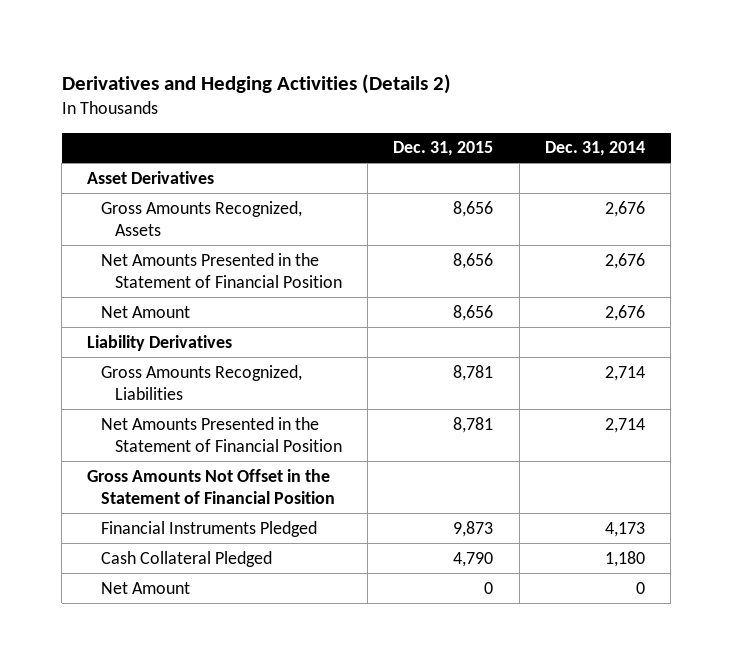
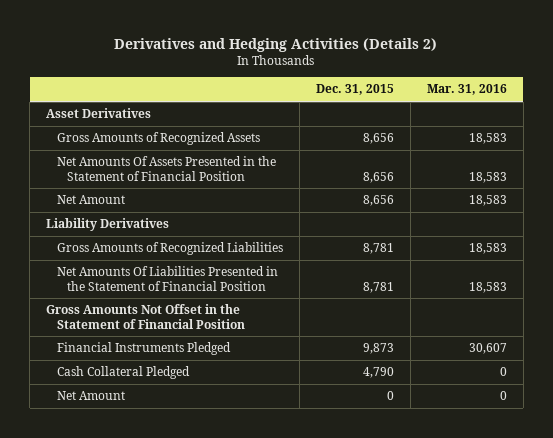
- | Dec. 31, 2015 | Dec. 31, 2014
+ | Dec. 31, 2015 | Mar. 31, 2016
- Gross Amounts Recognized, Assets | 8,656 | 2,676
- Net Amounts Presented in the Statement of Financial Position | 8,656 | 2,676
+ Gross Amounts of Recognized Assets | 8,656 | 18,583
+ Net Amounts Of Assets Presented in the Statement of Financial Position | 8,656 | 18,583
- Gross Amounts Recognized, Liabilities | 8,781 | 2,714
- Net Amounts Presented in the Statement of Financial Position | 8,781 | 2,714
+ Gross Amounts of Recognized Liabilities | 8,781 | 18,583
+ Net Amounts Of Liabilities Presented in the Statement of Financial Position | 8,781 | 18,583

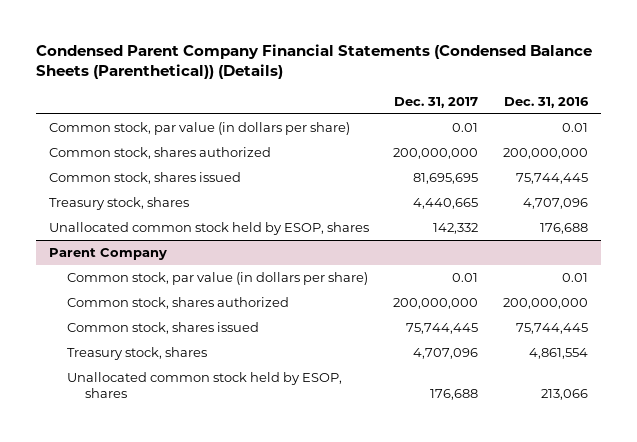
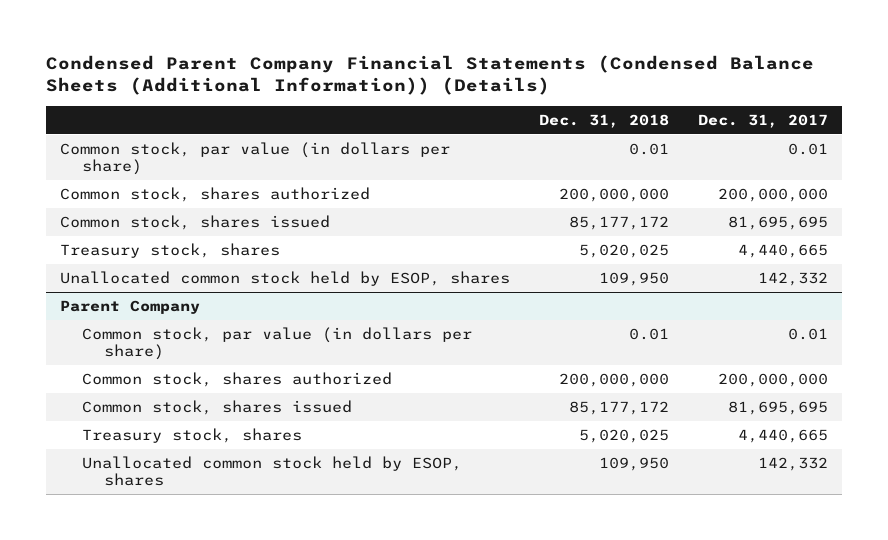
- Condensed Parent Company Financial Statements (Condensed Balance Sheets (Parenthetical)) (Details)
+ Condensed Parent Company Financial Statements (Condensed Balance Sheets (Additional Information)) (Details)
- | Dec. 31, 2017 | Dec. 31, 2016
+ | Dec. 31, 2018 | Dec. 31, 2017
@ Parent Company
- Common stock, shares issued | 75,744,445 | 75,744,445
- Treasury stock, shares | 4,707,096 | 4,861,554
- Unallocated common stock held by ESOP, shares | 176,688 | 213,066
+ Common stock, shares issued | 85,177,172 | 81,695,695
+ Treasury stock, shares | 5,020,025 | 4,440,665
+ Unallocated common stock held by ESOP, shares | 109,950 | 142,332

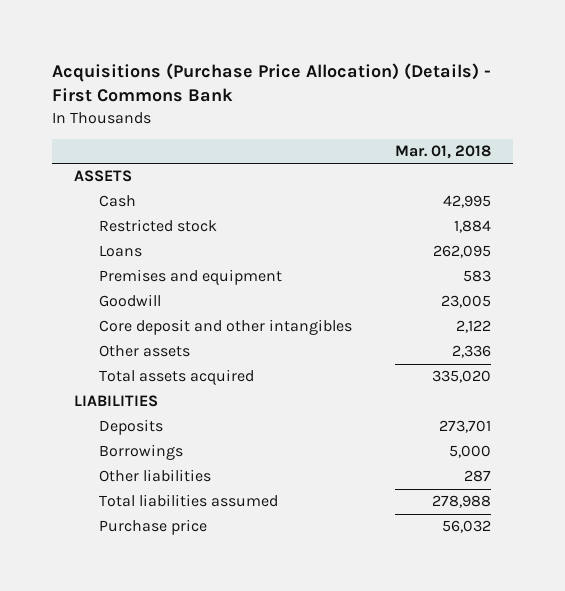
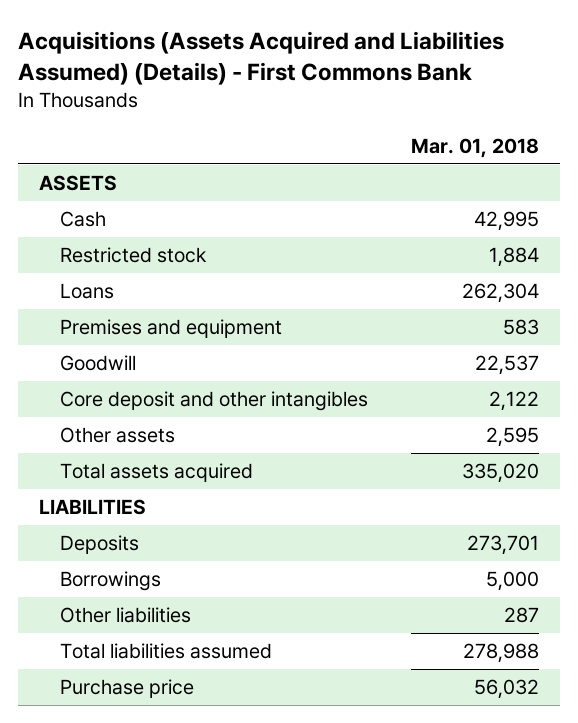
- Acquisitions (Purchase Price Allocation) (Details) - First Commons Bank
+ Acquisitions (Assets Acquired and Liabilities Assumed) (Details) - First Commons Bank
- Loans | 262,095
+ Loans | 262,304
- Goodwill | 23,005
+ Goodwill | 22,537
- Other assets | 2,336
+ Other assets | 2,595

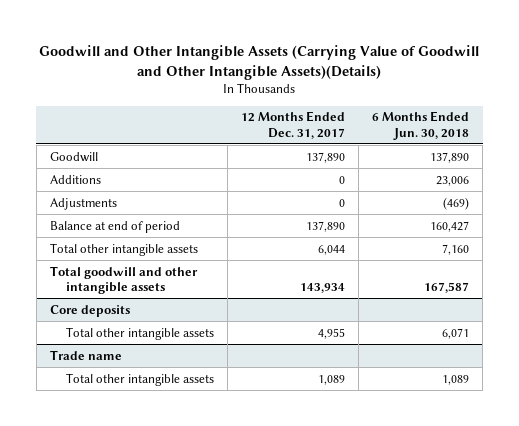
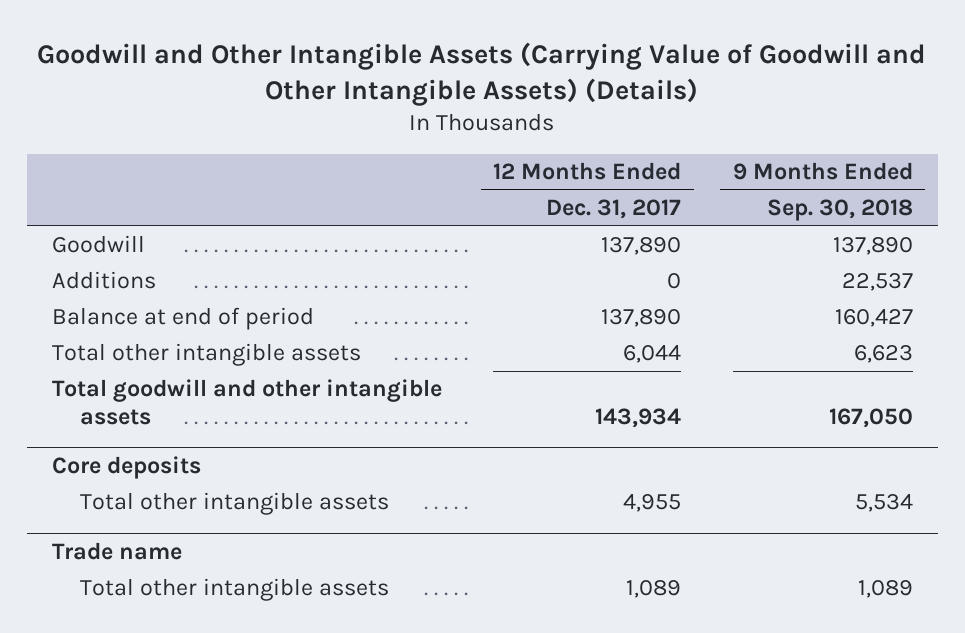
- Goodwill and Other Intangible Assets (Carrying Value of Goodwill and Other Intangible Assets)(Details)
+ Goodwill and Other Intangible Assets (Carrying Value of Goodwill and Other Intangible Assets) (Details)
- | 12 Months Ended Dec. 31, 2017 | 6 Months Ended Jun. 30, 2018
+ | 12 Months Ended Dec. 31, 2017 | 9 Months Ended Sep. 30, 2018
- Adjustments | 0 | (469)

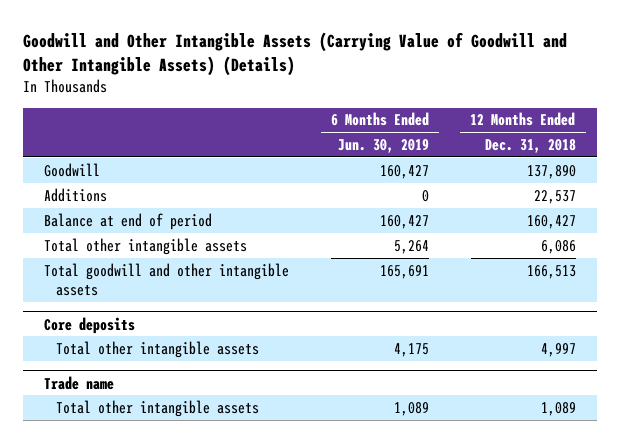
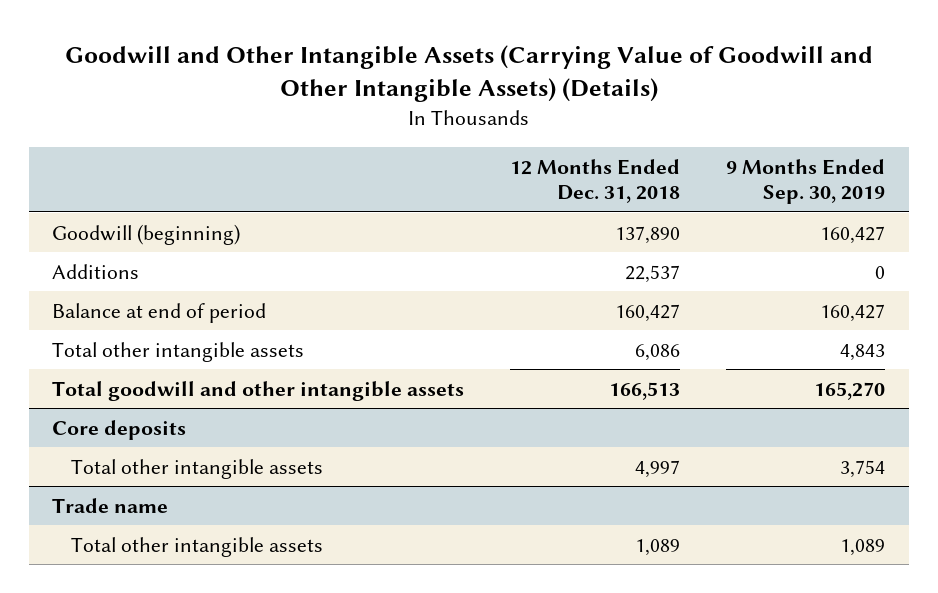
- | 6 Months Ended Jun. 30, 2019 | 12 Months Ended Dec. 31, 2018
+ | 12 Months Ended Dec. 31, 2018 | 9 Months Ended Sep. 30, 2019
- Goodwill | 160,427 | 137,890
+ Goodwill (beginning) | 137,890 | 160,427

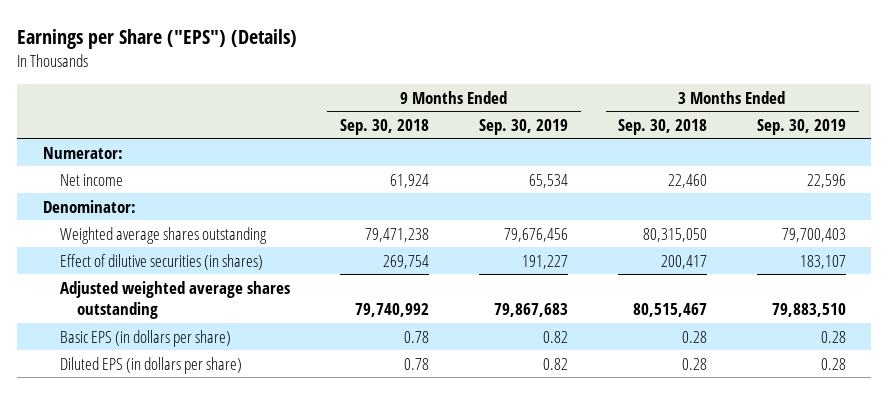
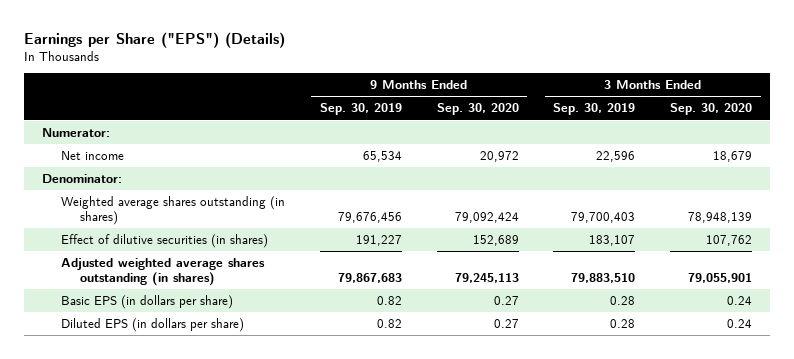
- | 9 Months Ended Sep. 30, 2018 | 9 Months Ended Sep. 30, 2019 | 3 Months Ended Sep. 30, 2018 | 3 Months Ended Sep. 30, 2019
+ | 9 Months Ended Sep. 30, 2019 | 9 Months Ended Sep. 30, 2020 | 3 Months Ended Sep. 30, 2019 | 3 Months Ended Sep. 30, 2020
- Weighted average shares outstanding | 79,471,238 | 79,676,456 | 80,315,050 | 79,700,403
+ Weighted average shares outstanding (in shares) | 79,676,456 | 79,092,424 | 79,700,403 | 78,948,139
- Adjusted weighted average shares outstanding | 79,740,992 | 79,867,683 | 80,515,467 | 79,883,510
+ Adjusted weighted average shares outstanding (in shares) | 79,867,683 | 79,245,113 | 79,883,510 | 79,055,901

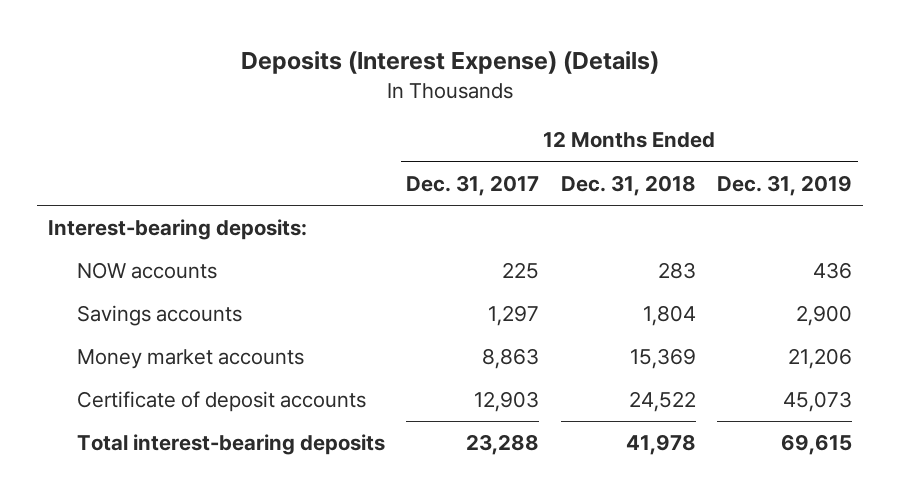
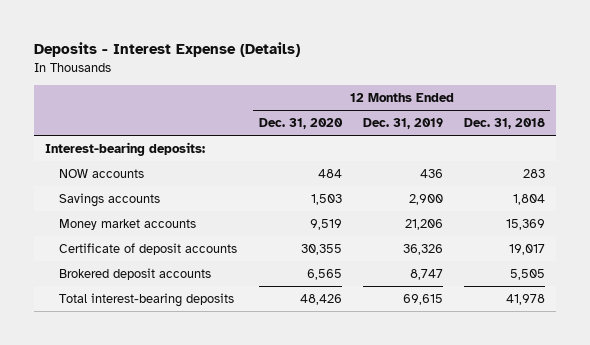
- Deposits (Interest Expense) (Details)
+ Deposits - Interest Expense (Details)
- | 12 Months Ended Dec. 31, 2017 | 12 Months Ended Dec. 31, 2018 | 12 Months Ended Dec. 31, 2019
+ | 12 Months Ended Dec. 31, 2020 | 12 Months Ended Dec. 31, 2019 | 12 Months Ended Dec. 31, 2018
- Certificate of deposit accounts | 12,903 | 24,522 | 45,073
+ Certificate of deposit accounts | 30,355 | 36,326 | 19,017
+ Brokered deposit accounts | 6,565 | 8,747 | 5,505

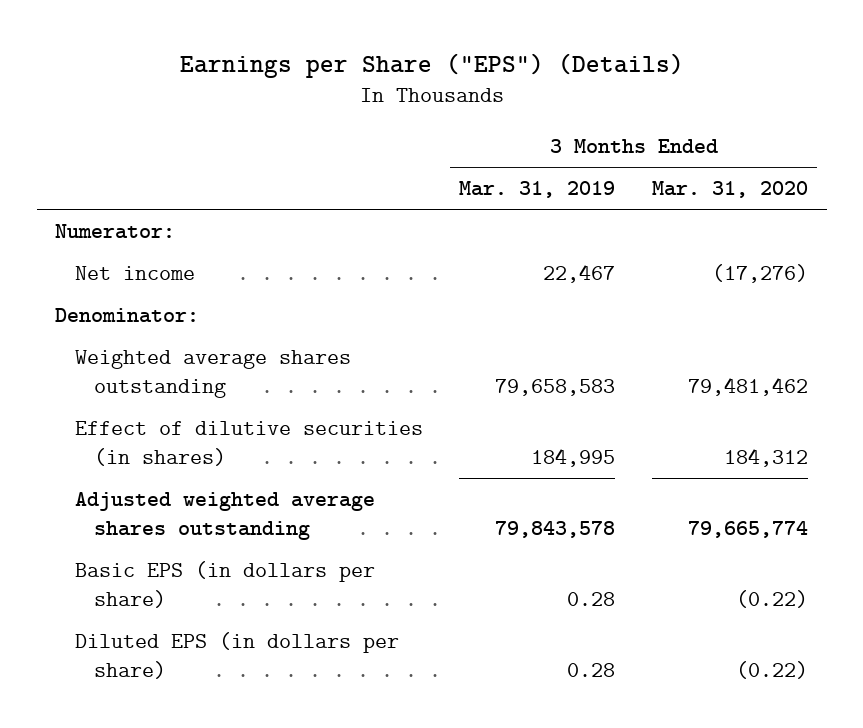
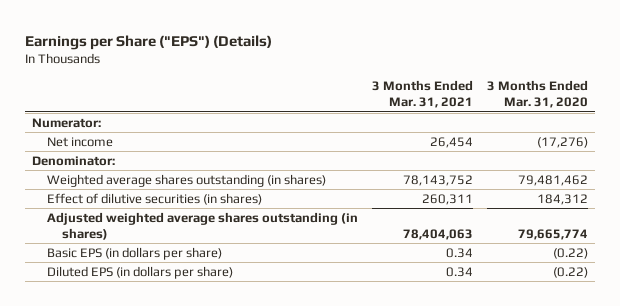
- | 3 Months Ended Mar. 31, 2019 | 3 Months Ended Mar. 31, 2020
+ | 3 Months Ended Mar. 31, 2021 | 3 Months Ended Mar. 31, 2020
- Weighted average shares outstanding | 79,658,583 | 79,481,462
+ Weighted average shares outstanding (in shares) | 78,143,752 | 79,481,462
- Adjusted weighted average shares outstanding | 79,843,578 | 79,665,774
+ Adjusted weighted average shares outstanding (in shares) | 78,404,063 | 79,665,774

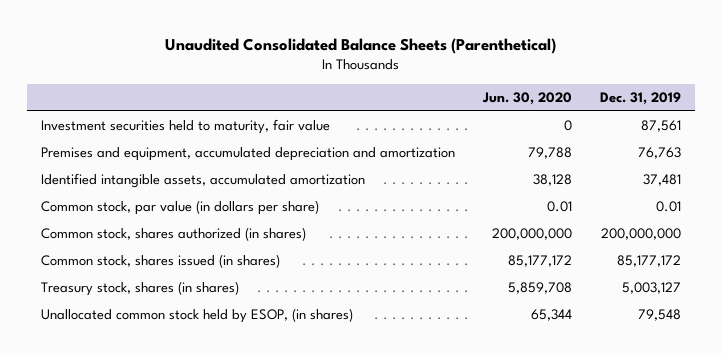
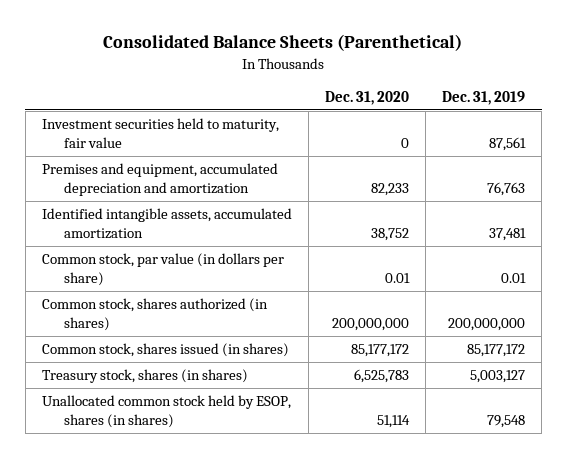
- Unaudited Consolidated Balance Sheets (Parenthetical)
+ Consolidated Balance Sheets (Parenthetical)
- | Jun. 30, 2020 | Dec. 31, 2019
+ | Dec. 31, 2020 | Dec. 31, 2019
- Unallocated common stock held by ESOP, (in shares) | 65,344 | 79,548
+ Unallocated common stock held by ESOP, shares (in shares) | 51,114 | 79,548

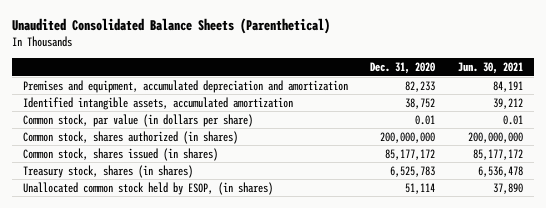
- Consolidated Balance Sheets (Parenthetical)
+ Unaudited Consolidated Balance Sheets (Parenthetical)
- | Dec. 31, 2020 | Dec. 31, 2019
+ | Dec. 31, 2020 | Jun. 30, 2021
- Investment securities held to maturity, fair value | 0 | 87,561
- Unallocated common stock held by ESOP, shares (in shares) | 51,114 | 79,548
+ Unallocated common stock held by ESOP, (in shares) | 51,114 | 37,890

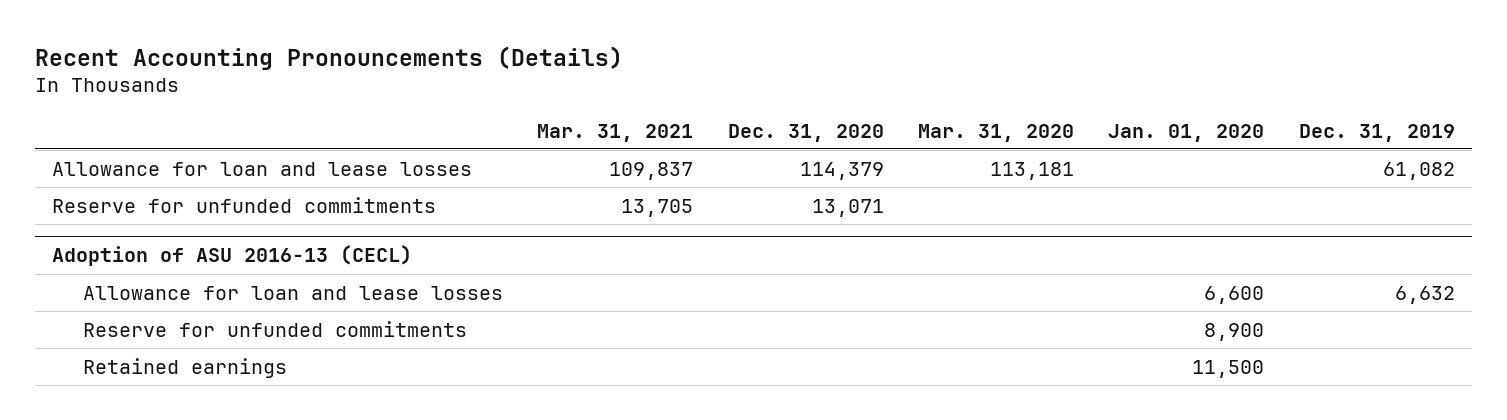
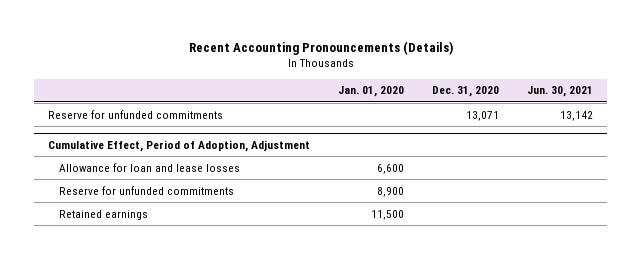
- | Mar. 31, 2021 | Dec. 31, 2020 | Mar. 31, 2020 | Jan. 01, 2020 | Dec. 31, 2019
+ | Jan. 01, 2020 | Dec. 31, 2020 | Jun. 30, 2021
- Allowance for loan and lease losses | 109,837 | 114,379 | 113,181 | | 61,082
- Adoption of ASU 2016-13 (CECL)
+ Cumulative Effect, Period of Adoption, Adjustment

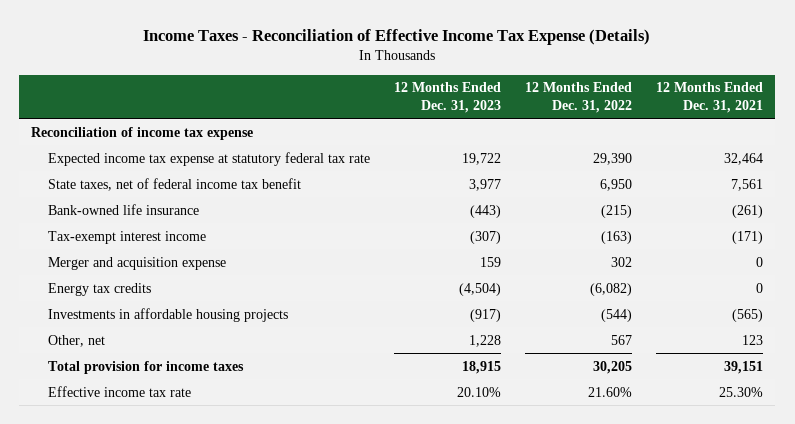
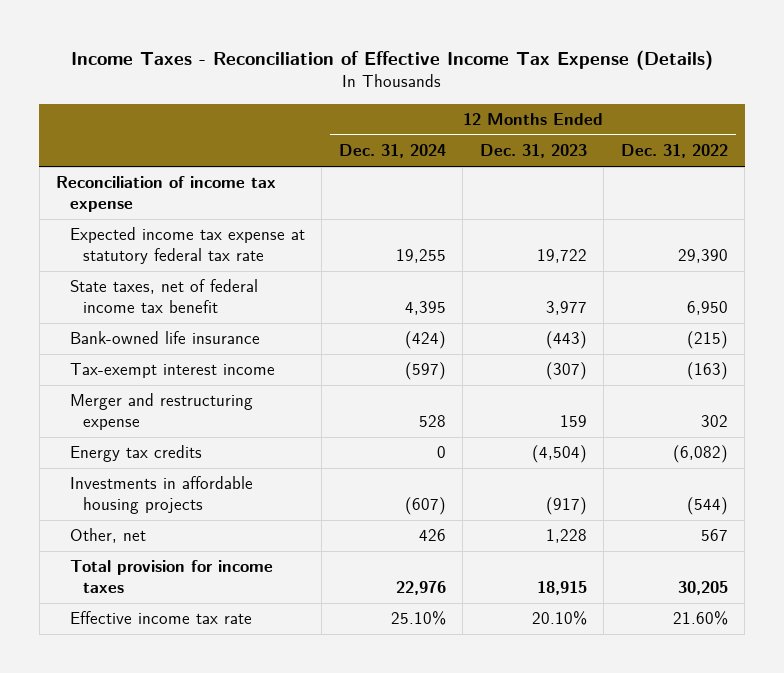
- | 12 Months Ended Dec. 31, 2023 | 12 Months Ended Dec. 31, 2022 | 12 Months Ended Dec. 31, 2021
+ | 12 Months Ended Dec. 31, 2024 | 12 Months Ended Dec. 31, 2023 | 12 Months Ended Dec. 31, 2022
- Merger and acquisition expense | 159 | 302 | 0
+ Merger and restructuring expense | 528 | 159 | 302

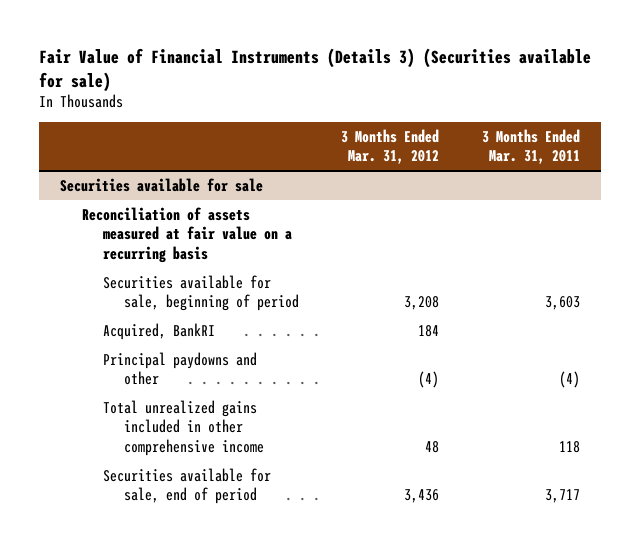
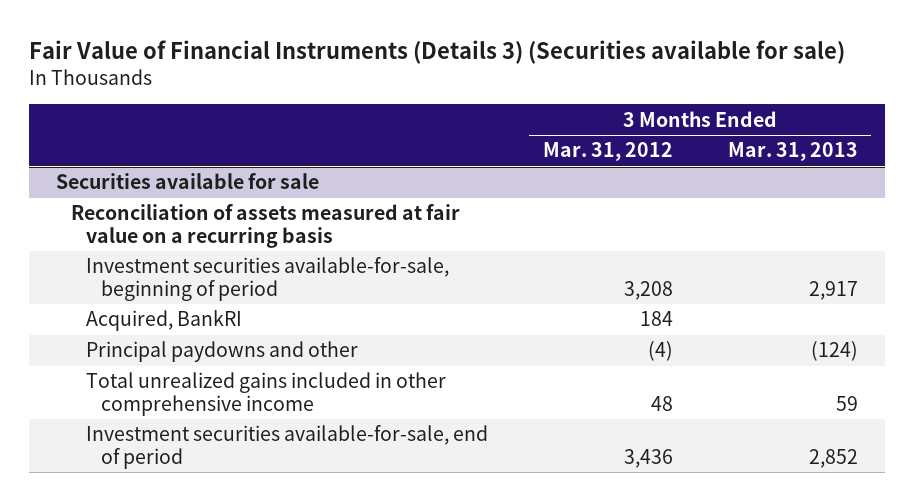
- | 3 Months Ended Mar. 31, 2012 | 3 Months Ended Mar. 31, 2011
+ | 3 Months Ended Mar. 31, 2012 | 3 Months Ended Mar. 31, 2013
@ Securities available for sale
- Securities available for sale, beginning of period | 3,208 | 3,603
+ Investment securities available-for-sale, beginning of period | 3,208 | 2,917
- Securities available for sale, end of period | 3,436 | 3,717
+ Investment securities available-for-sale, end of period | 3,436 | 2,852

